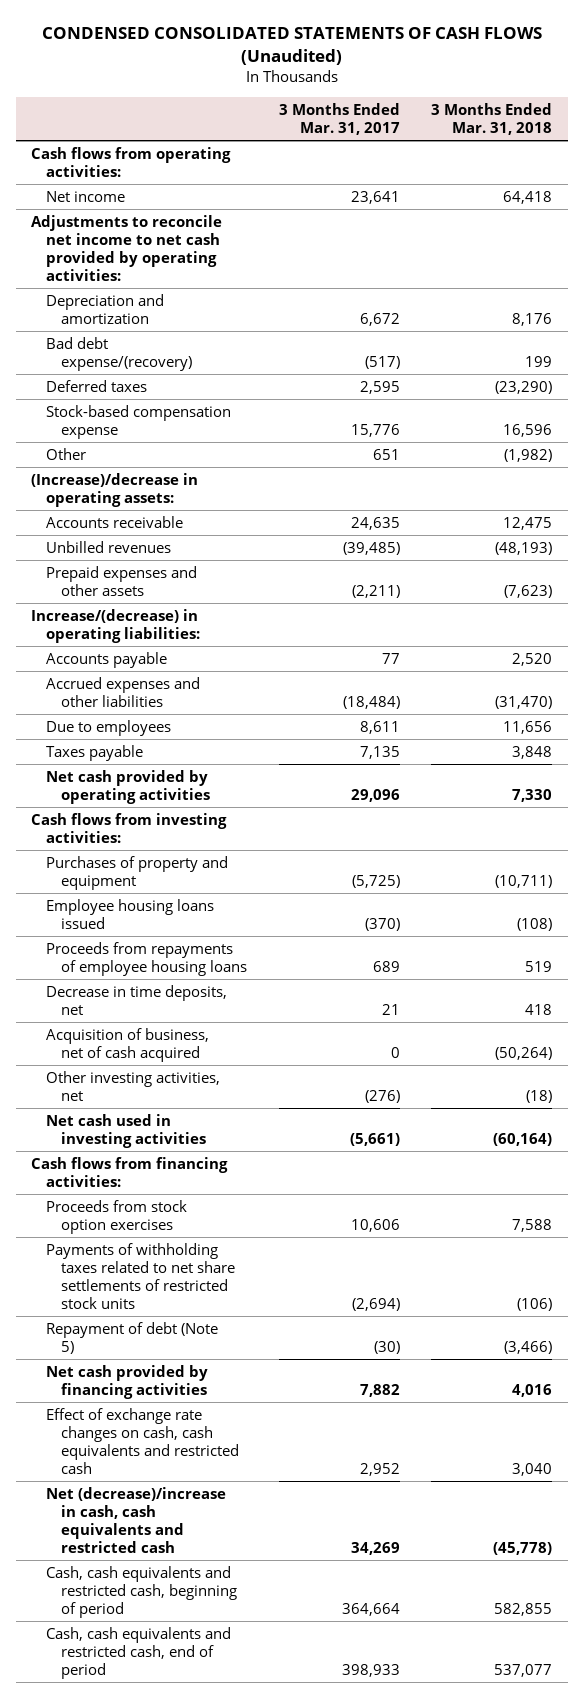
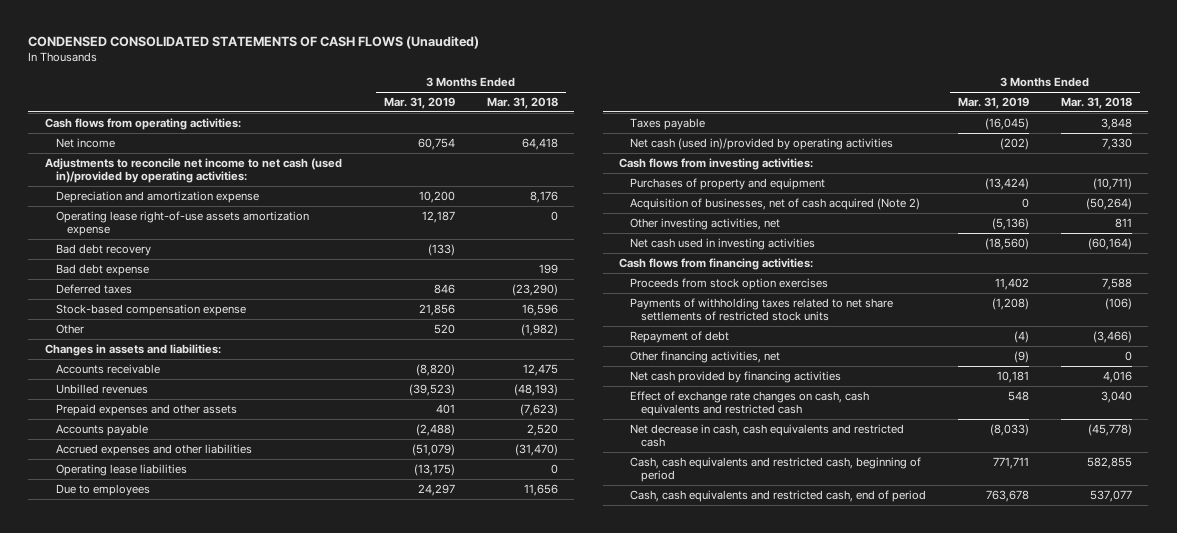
- | 3 Months Ended Mar. 31, 2017 | 3 Months Ended Mar. 31, 2018
+ | 3 Months Ended Mar. 31, 2019 | 3 Months Ended Mar. 31, 2018
- Adjustments to reconcile net income to net cash provided by operating activities:
- Depreciation and amortization | 6,672 | 8,176
- Bad debt expense/(recovery) | (517) | 199
+ Adjustments to reconcile net income to net cash (used in)/provided by operating activities:
+ Depreciation and amortization expense | 10,200 | 8,176
+ Operating lease right-of-use assets amortization expense | 12,187 | 0
+ Bad debt recovery | (133) |
+ Bad debt expense | | 199
- (Increase)/decrease in operating assets:
+ Changes in assets and liabilities:
- Increase/(decrease) in operating liabilities:
+ Operating lease liabilities | (13,175) | 0
- Net cash provided by operating activities | 29,096 | 7,330
+ Net cash (used in)/provided by operating activities | (202) | 7,330
- Employee housing loans issued | (370) | (108)
- Proceeds from repayments of employee housing loans | 689 | 519
- Decrease in time deposits, net | 21 | 418
- Acquisition of business, net of cash acquired | 0 | (50,264)
- Other investing activities, net | (276) | (18)
+ Acquisition of businesses, net of cash acquired (Note 2) | 0 | (50,264)
+ Other investing activities, net | (5,136) | 811
- Repayment of debt (Note 5) | (30) | (3,466)
+ Repayment of debt | (4) | (3,466)
+ Other financing activities, net | (9) | 0
- Net (decrease)/increase in cash, cash equivalents and restricted cash | 34,269 | (45,778)
+ Net decrease in cash, cash equivalents and restricted cash | (8,033) | (45,778)

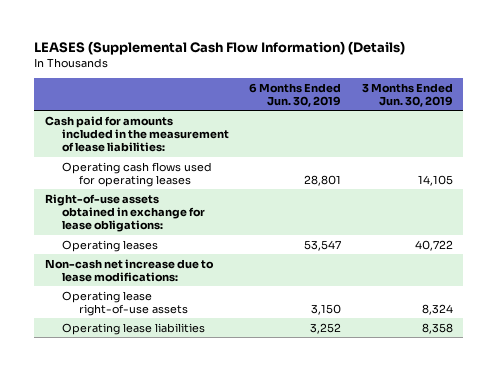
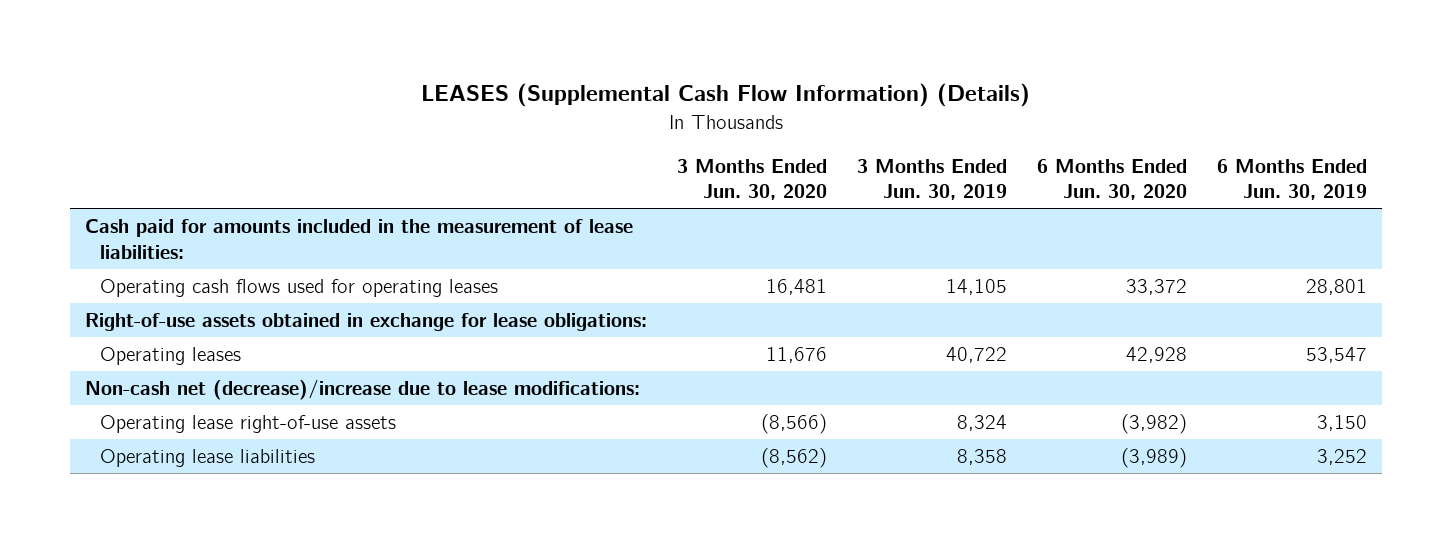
- | 6 Months Ended Jun. 30, 2019 | 3 Months Ended Jun. 30, 2019
+ | 3 Months Ended Jun. 30, 2020 | 3 Months Ended Jun. 30, 2019 | 6 Months Ended Jun. 30, 2020 | 6 Months Ended Jun. 30, 2019
- Non-cash net increase due to lease modifications:
+ Non-cash net (decrease)/increase due to lease modifications:

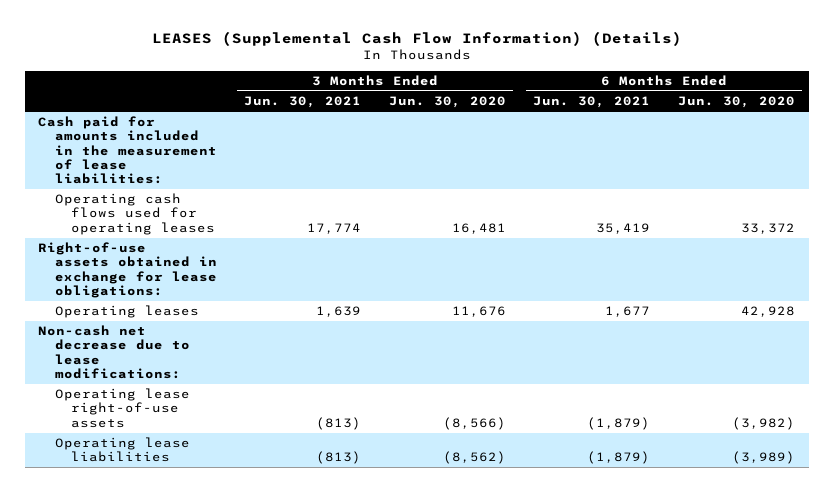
- | 3 Months Ended Jun. 30, 2020 | 3 Months Ended Jun. 30, 2019 | 6 Months Ended Jun. 30, 2020 | 6 Months Ended Jun. 30, 2019
+ | 3 Months Ended Jun. 30, 2021 | 3 Months Ended Jun. 30, 2020 | 6 Months Ended Jun. 30, 2021 | 6 Months Ended Jun. 30, 2020
- Non-cash net (decrease)/increase due to lease modifications:
+ Non-cash net decrease due to lease modifications:

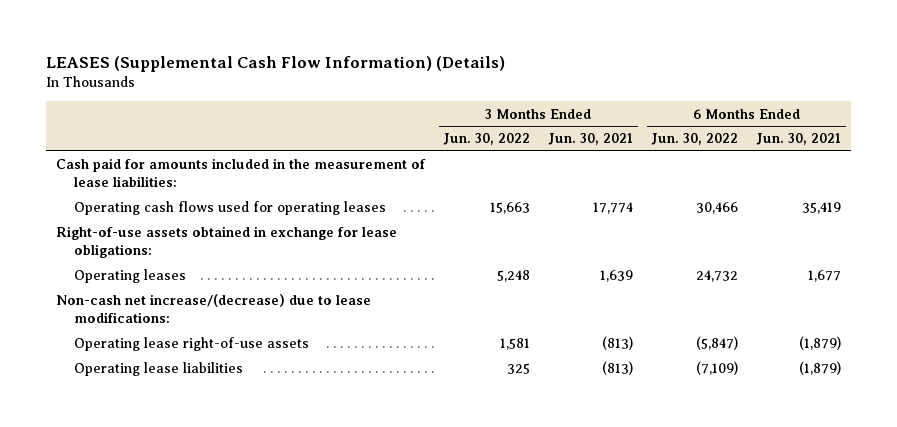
- | 3 Months Ended Jun. 30, 2021 | 3 Months Ended Jun. 30, 2020 | 6 Months Ended Jun. 30, 2021 | 6 Months Ended Jun. 30, 2020
+ | 3 Months Ended Jun. 30, 2022 | 3 Months Ended Jun. 30, 2021 | 6 Months Ended Jun. 30, 2022 | 6 Months Ended Jun. 30, 2021
- Non-cash net decrease due to lease modifications:
+ Non-cash net increase/(decrease) due to lease modifications:

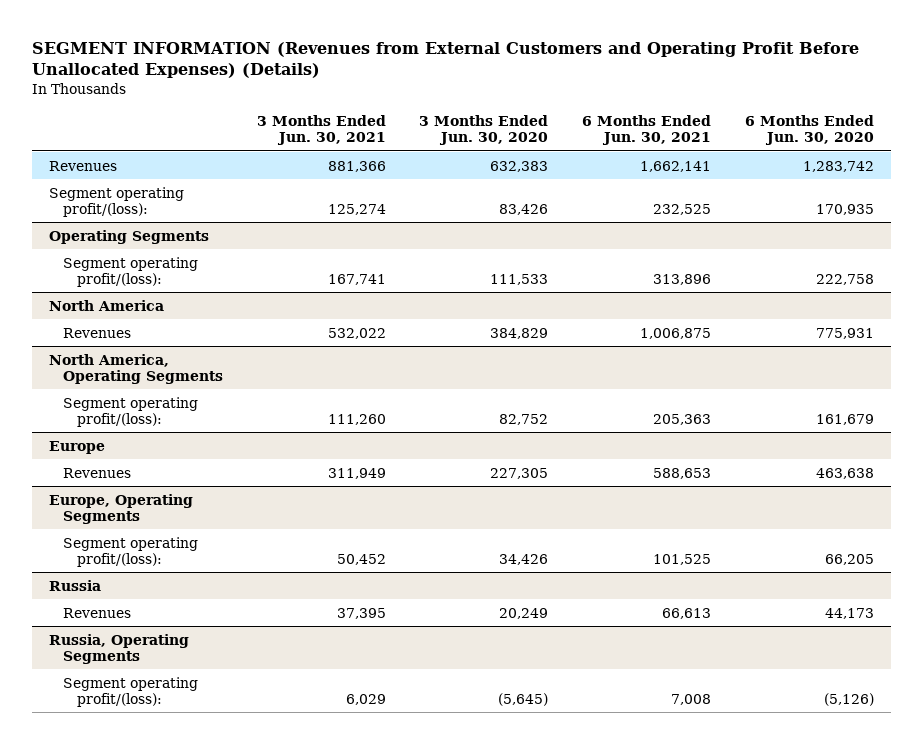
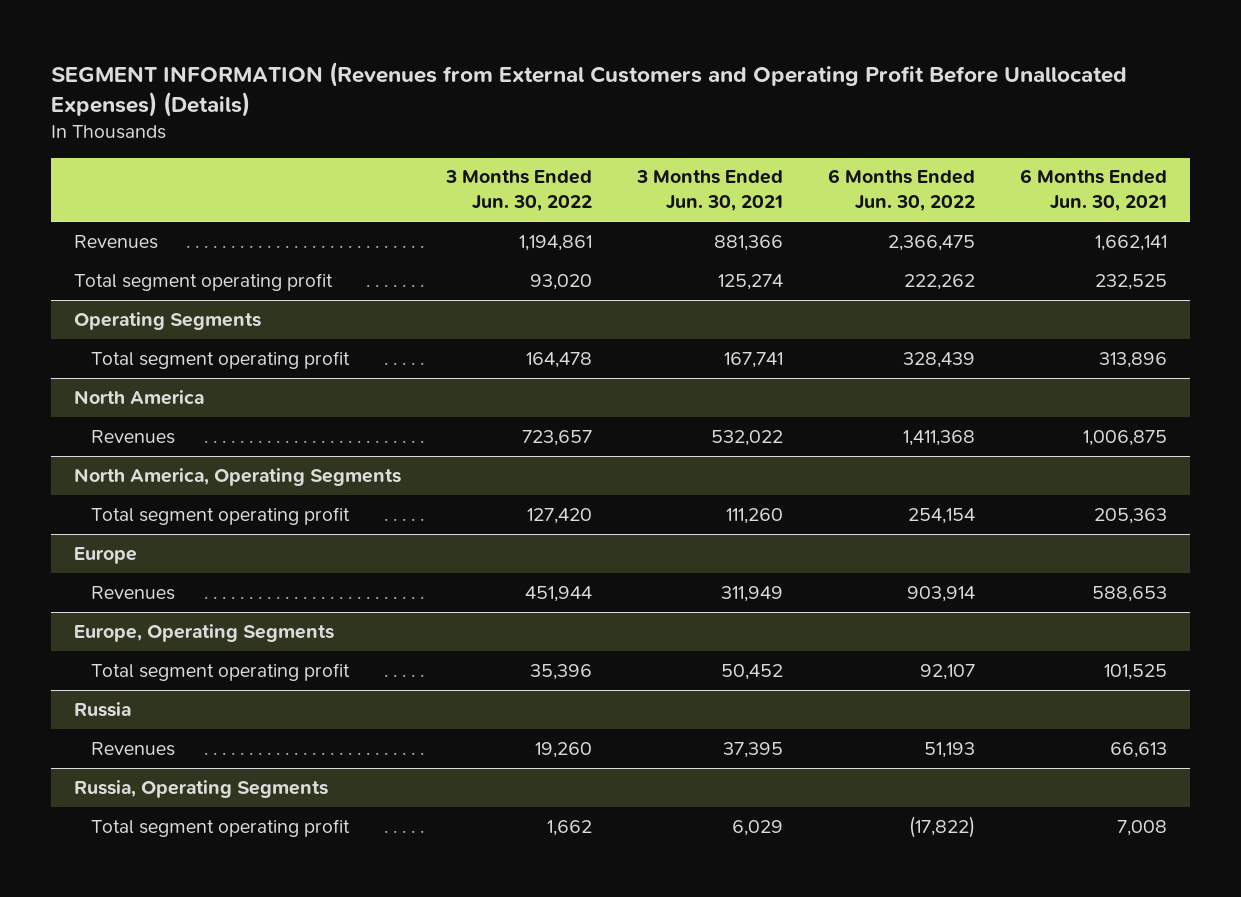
- | 3 Months Ended Jun. 30, 2021 | 3 Months Ended Jun. 30, 2020 | 6 Months Ended Jun. 30, 2021 | 6 Months Ended Jun. 30, 2020
+ | 3 Months Ended Jun. 30, 2022 | 3 Months Ended Jun. 30, 2021 | 6 Months Ended Jun. 30, 2022 | 6 Months Ended Jun. 30, 2021
- Segment operating profit/(loss): | 125,274 | 83,426 | 232,525 | 170,935
+ Total segment operating profit | 93,020 | 125,274 | 222,262 | 232,525
@ Operating Segments
- Segment operating profit/(loss): | 167,741 | 111,533 | 313,896 | 222,758
+ Total segment operating profit | 164,478 | 167,741 | 328,439 | 313,896
@ North America, Operating Segments
- Segment operating profit/(loss): | 111,260 | 82,752 | 205,363 | 161,679
+ Total segment operating profit | 127,420 | 111,260 | 254,154 | 205,363
@ Europe, Operating Segments
- Segment operating profit/(loss): | 50,452 | 34,426 | 101,525 | 66,205
+ Total segment operating profit | 35,396 | 50,452 | 92,107 | 101,525
@ Russia, Operating Segments
- Segment operating profit/(loss): | 6,029 | (5,645) | 7,008 | (5,126)
+ Total segment operating profit | 1,662 | 6,029 | (17,822) | 7,008

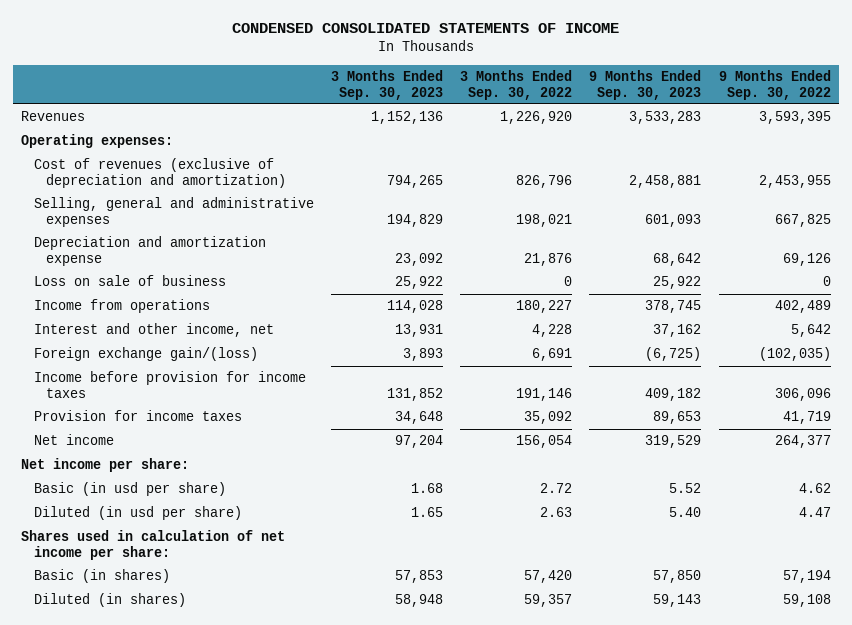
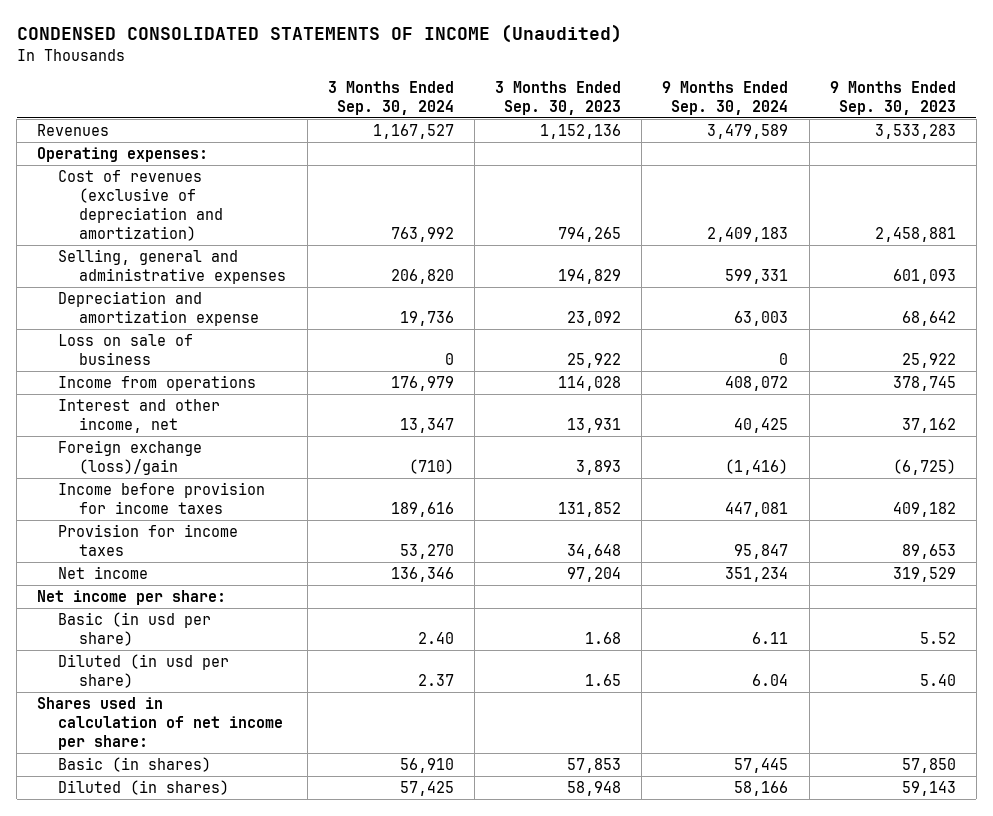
- CONDENSED CONSOLIDATED STATEMENTS OF INCOME
+ CONDENSED CONSOLIDATED STATEMENTS OF INCOME (Unaudited)
- | 3 Months Ended Sep. 30, 2023 | 3 Months Ended Sep. 30, 2022 | 9 Months Ended Sep. 30, 2023 | 9 Months Ended Sep. 30, 2022
+ | 3 Months Ended Sep. 30, 2024 | 3 Months Ended Sep. 30, 2023 | 9 Months Ended Sep. 30, 2024 | 9 Months Ended Sep. 30, 2023
- Foreign exchange gain/(loss) | 3,893 | 6,691 | (6,725) | (102,035)
+ Foreign exchange (loss)/gain | (710) | 3,893 | (1,416) | (6,725)

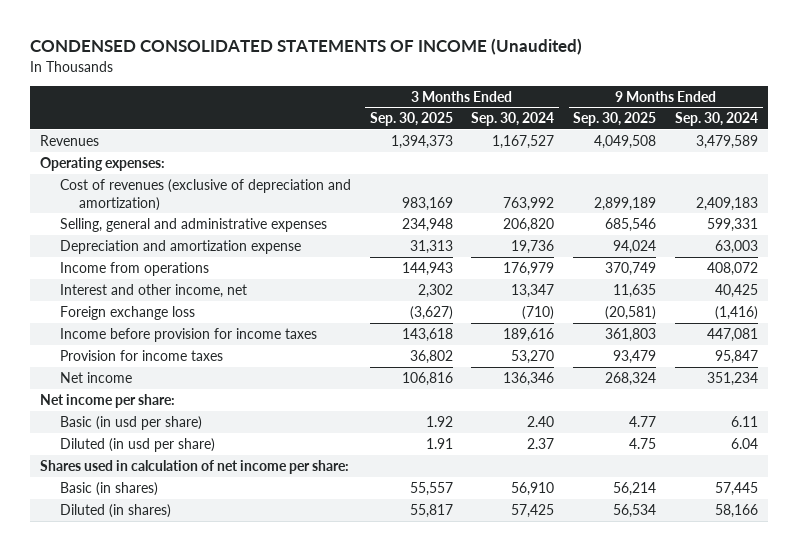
- | 3 Months Ended Sep. 30, 2024 | 3 Months Ended Sep. 30, 2023 | 9 Months Ended Sep. 30, 2024 | 9 Months Ended Sep. 30, 2023
+ | 3 Months Ended Sep. 30, 2025 | 3 Months Ended Sep. 30, 2024 | 9 Months Ended Sep. 30, 2025 | 9 Months Ended Sep. 30, 2024
- Loss on sale of business | 0 | 25,922 | 0 | 25,922
- Foreign exchange (loss)/gain | (710) | 3,893 | (1,416) | (6,725)
+ Foreign exchange loss | (3,627) | (710) | (20,581) | (1,416)

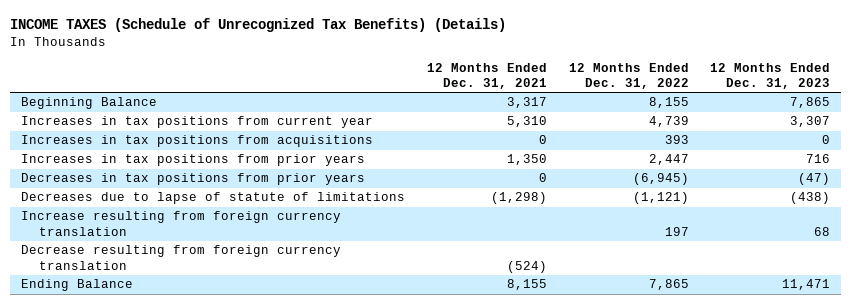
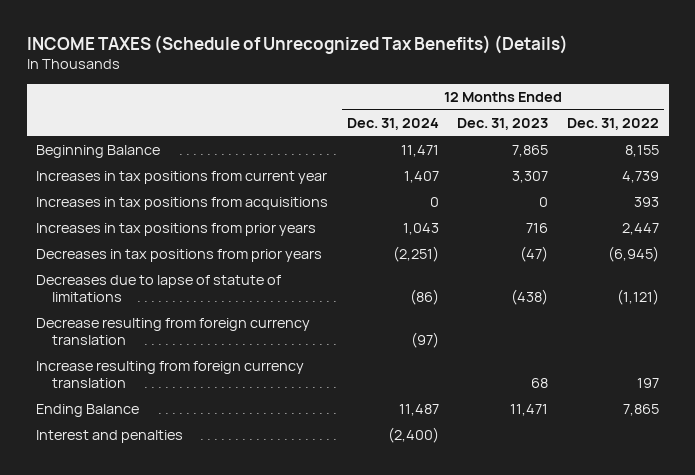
- | 12 Months Ended Dec. 31, 2021 | 12 Months Ended Dec. 31, 2022 | 12 Months Ended Dec. 31, 2023
+ | 12 Months Ended Dec. 31, 2024 | 12 Months Ended Dec. 31, 2023 | 12 Months Ended Dec. 31, 2022
moved down: Increase resulting from foreign currency translation | | 68 | 197
+ Interest and penalties | (2,400) | |

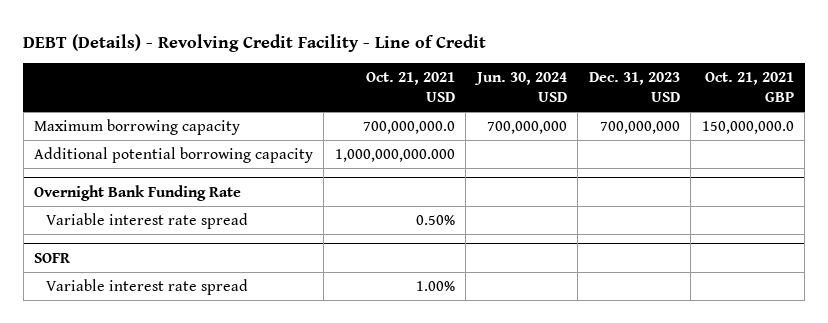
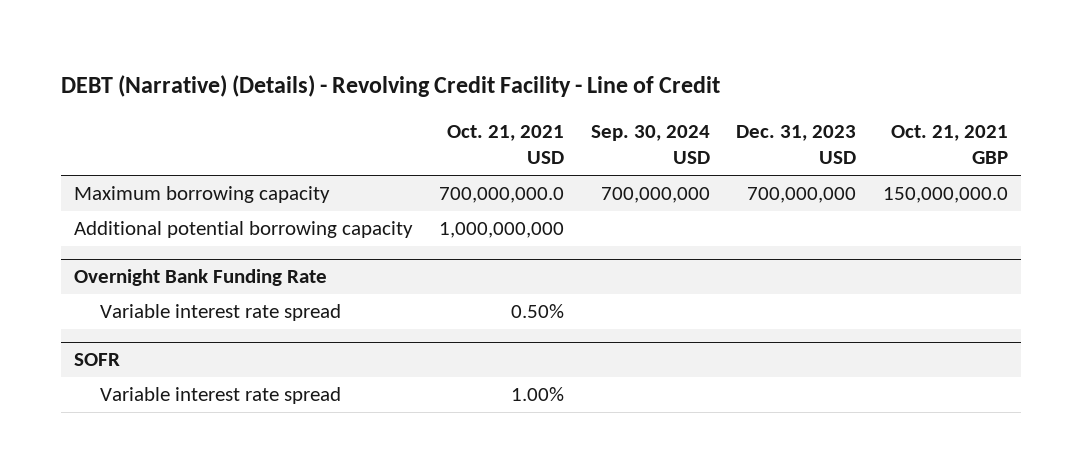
- DEBT (Details) - Revolving Credit Facility - Line of Credit
+ DEBT (Narrative) (Details) - Revolving Credit Facility - Line of Credit
- | Oct. 21, 2021 USD | Jun. 30, 2024 USD | Dec. 31, 2023 USD | Oct. 21, 2021 GBP
+ | Oct. 21, 2021 USD | Sep. 30, 2024 USD | Dec. 31, 2023 USD | Oct. 21, 2021 GBP
- Additional potential borrowing capacity | 1,000,000,000.000 | | |
+ Additional potential borrowing capacity | 1,000,000,000 | | |

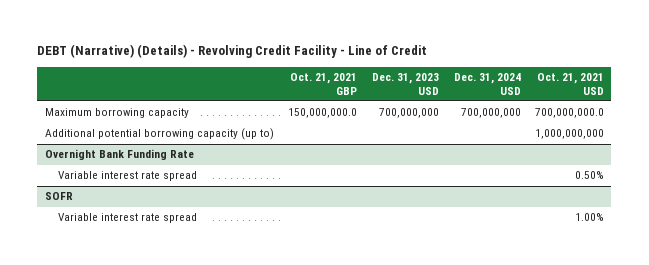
- | Oct. 21, 2021 USD | Sep. 30, 2024 USD | Dec. 31, 2023 USD | Oct. 21, 2021 GBP
+ | Oct. 21, 2021 GBP | Dec. 31, 2023 USD | Dec. 31, 2024 USD | Oct. 21, 2021 USD
- Additional potential borrowing capacity | 1,000,000,000 | | |
+ Additional potential borrowing capacity (up to) | | | | 1,000,000,000

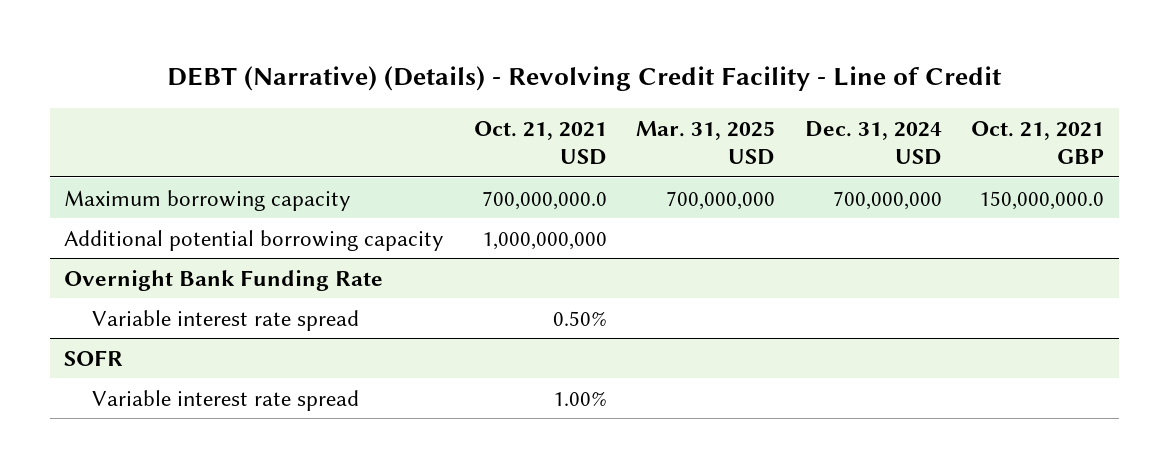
- | Oct. 21, 2021 GBP | Dec. 31, 2023 USD | Dec. 31, 2024 USD | Oct. 21, 2021 USD
+ | Oct. 21, 2021 USD | Mar. 31, 2025 USD | Dec. 31, 2024 USD | Oct. 21, 2021 GBP
- Additional potential borrowing capacity (up to) | | | | 1,000,000,000
+ Additional potential borrowing capacity | 1,000,000,000 | | |

